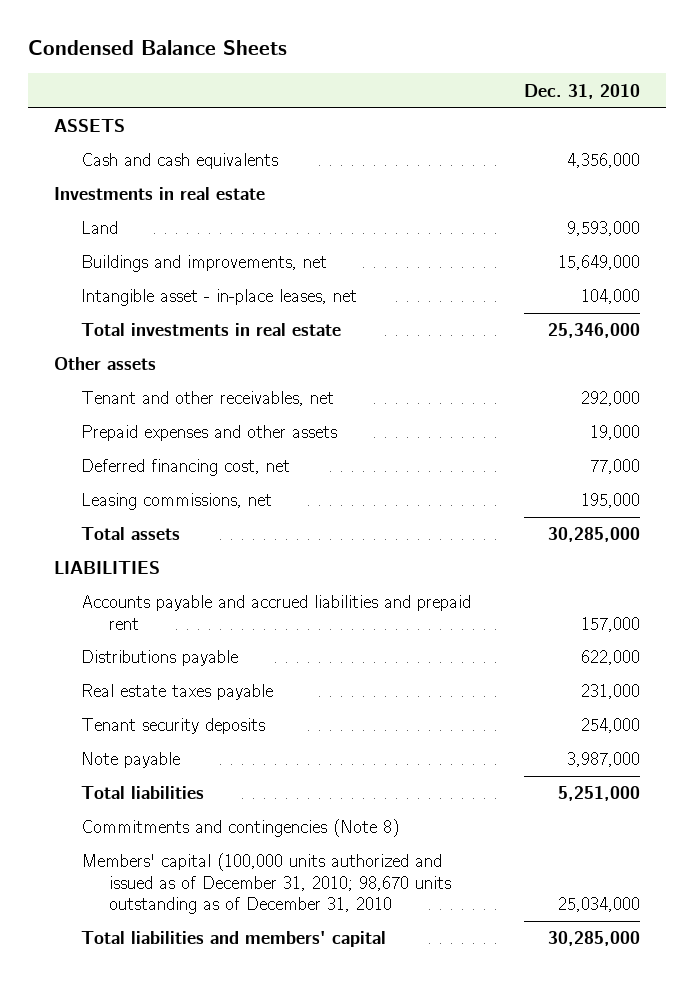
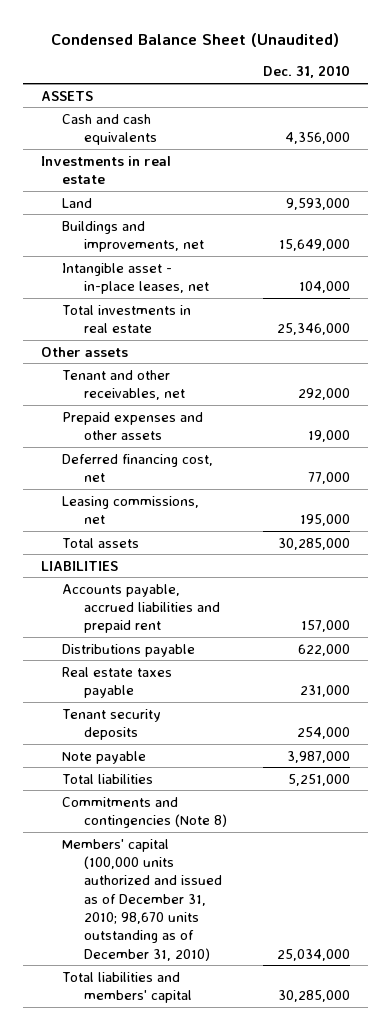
- Condensed Balance Sheets
+ Condensed Balance Sheet (Unaudited)
- Accounts payable and accrued liabilities and prepaid rent | 157,000
+ Accounts payable, accrued liabilities and prepaid rent | 157,000
- Members' capital (100,000 units authorized and issued as of December 31, 2010; 98,670 units outstanding as of December 31, 2010 | 25,034,000
+ Members' capital (100,000 units authorized and issued as of December 31, 2010; 98,670 units outstanding as of December 31, 2010) | 25,034,000

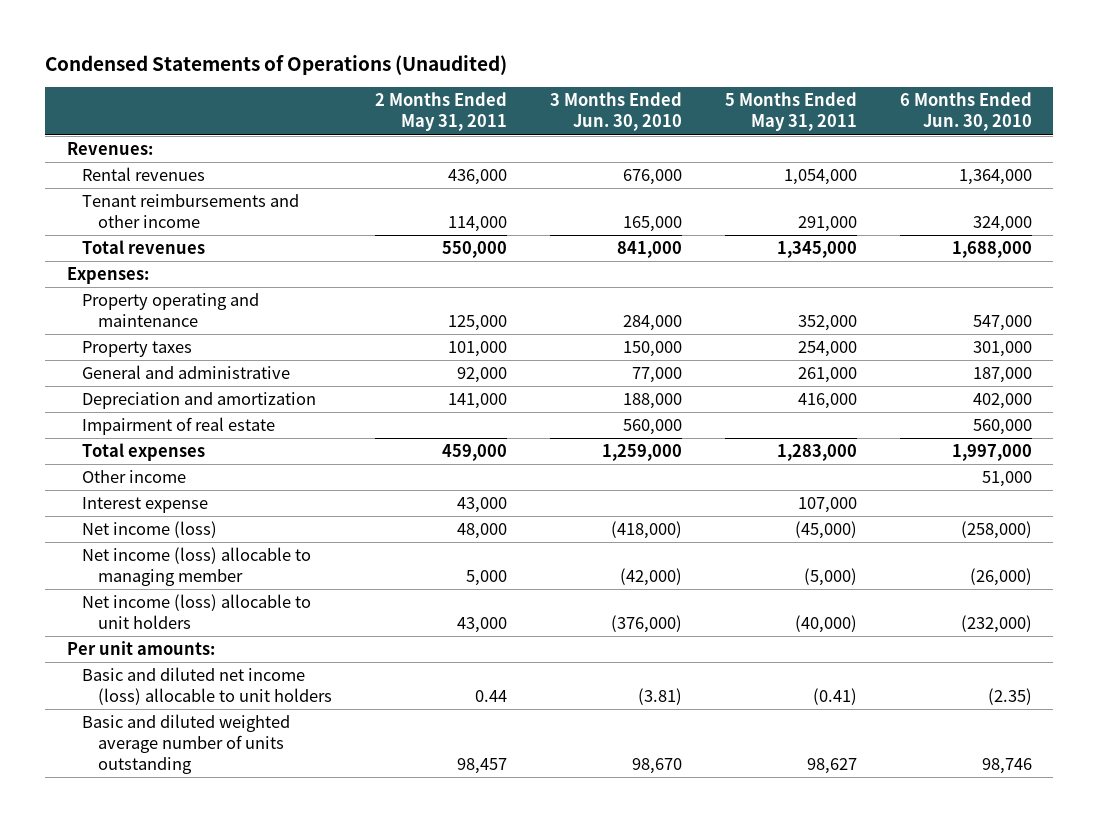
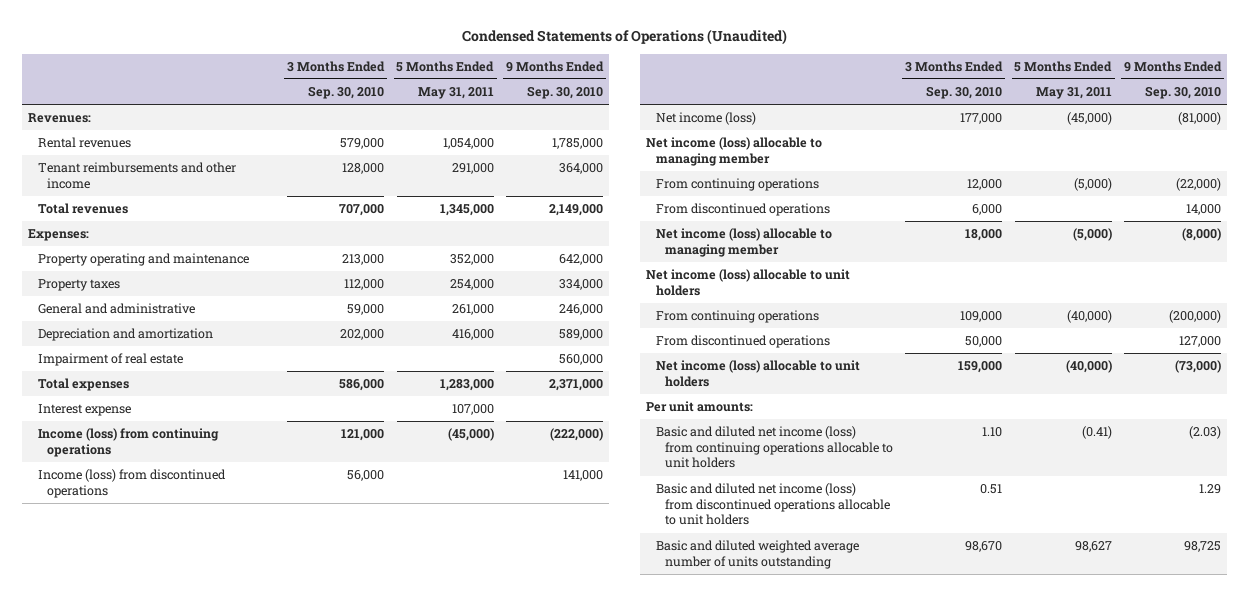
- | 2 Months Ended May 31, 2011 | 3 Months Ended Jun. 30, 2010 | 5 Months Ended May 31, 2011 | 6 Months Ended Jun. 30, 2010
+ | 3 Months Ended Sep. 30, 2010 | 5 Months Ended May 31, 2011 | 9 Months Ended Sep. 30, 2010
- Other income | | | | 51,000
+ Income (loss) from continuing operations | 121,000 | (45,000) | (222,000)
+ Income (loss) from discontinued operations | 56,000 | | 141,000
+ Net income (loss) allocable to managing member
+ From continuing operations | 12,000 | (5,000) | (22,000)
+ From discontinued operations | 6,000 | | 14,000
+ Net income (loss) allocable to unit holders
+ From continuing operations | 109,000 | (40,000) | (200,000)
+ From discontinued operations | 50,000 | | 127,000
- Basic and diluted net income (loss) allocable to unit holders | 0.44 | (3.81) | (0.41) | (2.35)
+ Basic and diluted net income (loss) from continuing operations allocable to unit holders | 1.10 | (0.41) | (2.03)
+ Basic and diluted net income (loss) from discontinued operations allocable to unit holders | 0.51 | | 1.29

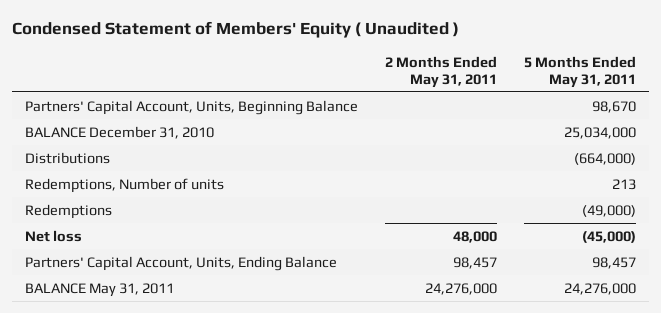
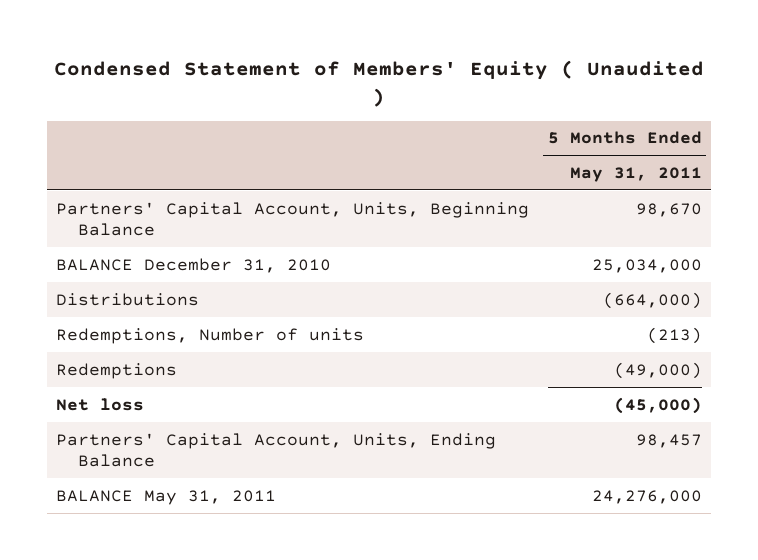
- | 2 Months Ended May 31, 2011 | 5 Months Ended May 31, 2011
+ | 5 Months Ended May 31, 2011
- Redemptions, Number of units | | 213
+ Redemptions, Number of units | (213)

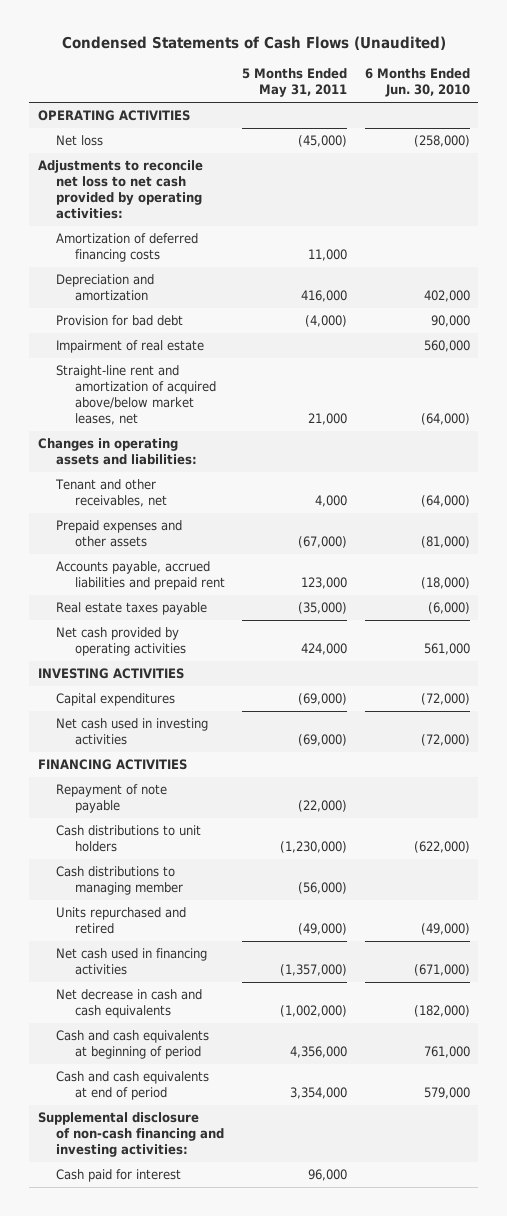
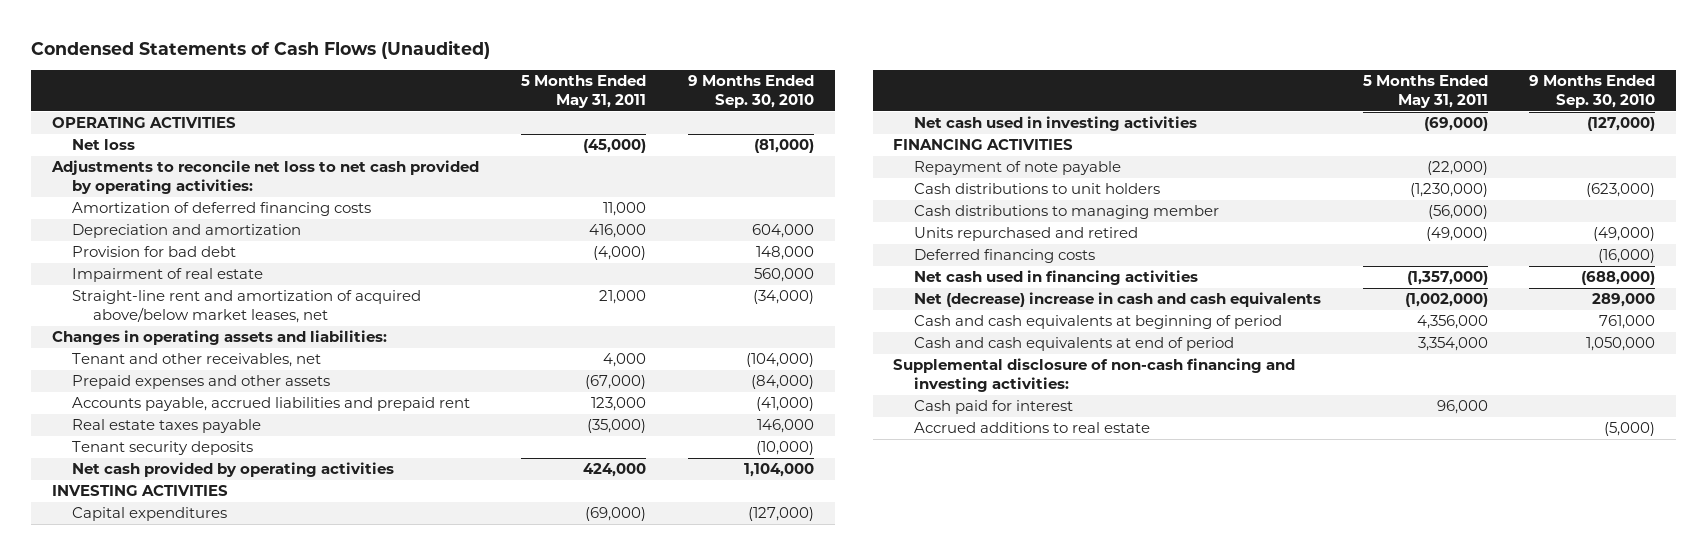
- | 5 Months Ended May 31, 2011 | 6 Months Ended Jun. 30, 2010
+ | 5 Months Ended May 31, 2011 | 9 Months Ended Sep. 30, 2010
+ Tenant security deposits | | (10,000)
+ Deferred financing costs | | (16,000)
- Net decrease in cash and cash equivalents | (1,002,000) | (182,000)
+ Net (decrease) increase in cash and cash equivalents | (1,002,000) | 289,000
+ Accrued additions to real estate | | (5,000)

